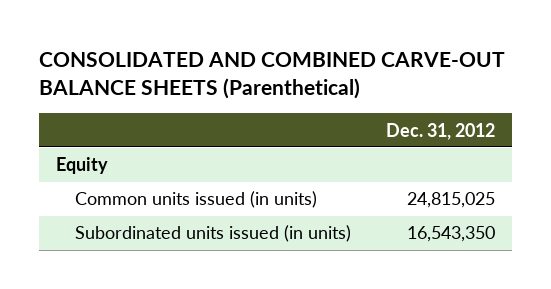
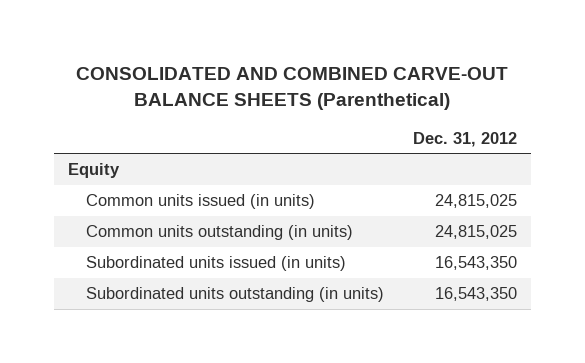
+ Common units outstanding (in units) | 24,815,025
+ Subordinated units outstanding (in units) | 16,543,350

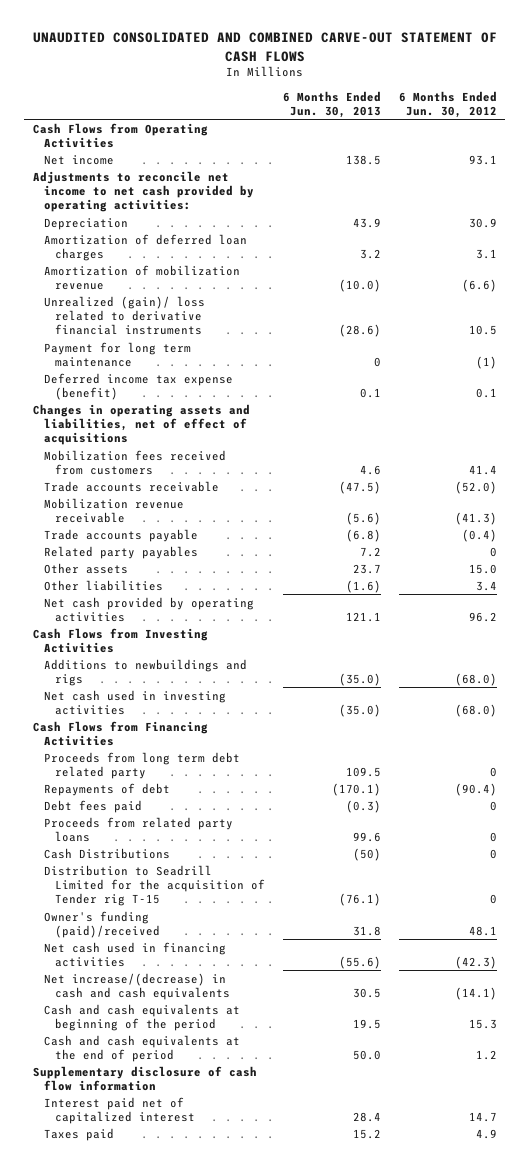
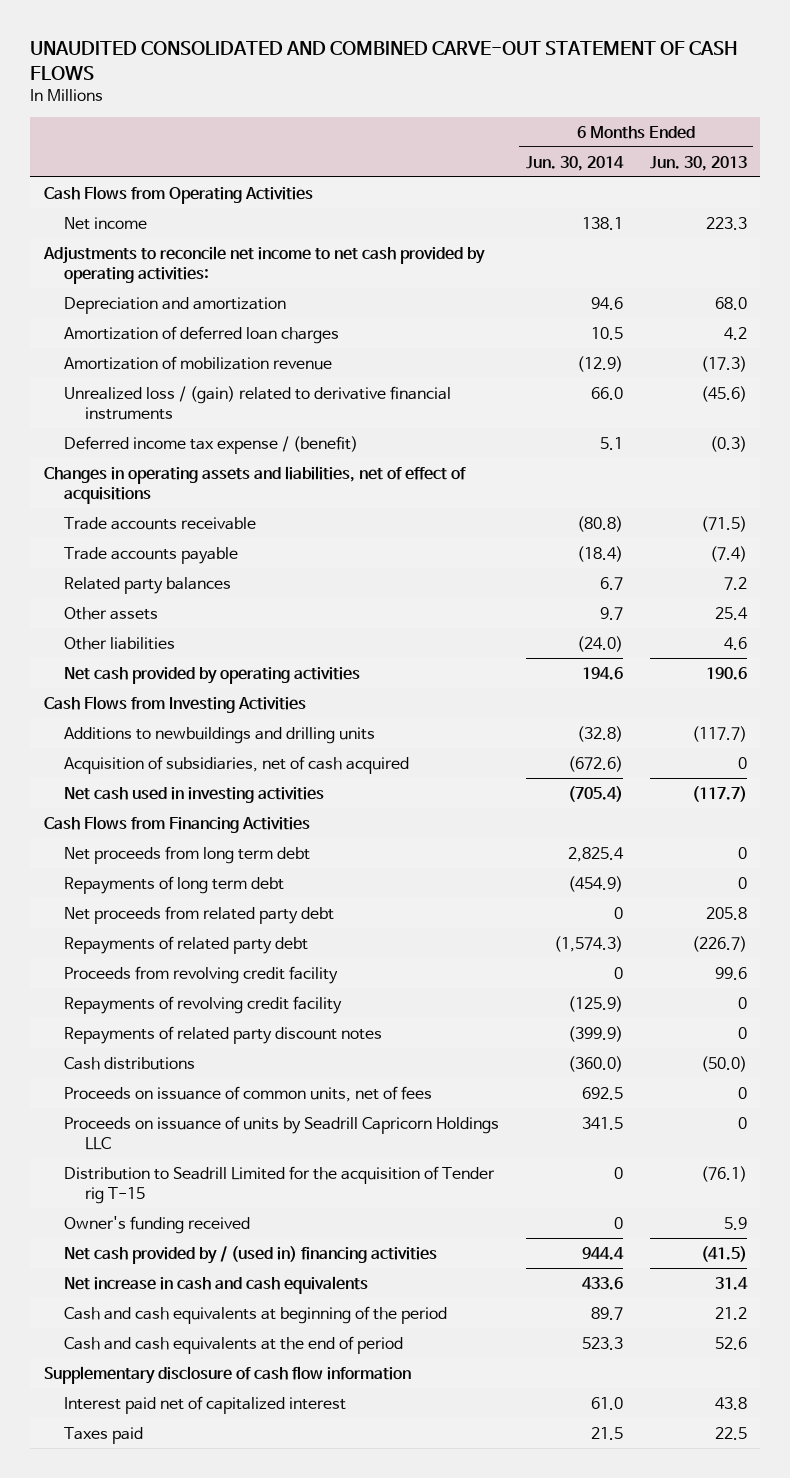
- | 6 Months Ended Jun. 30, 2013 | 6 Months Ended Jun. 30, 2012
+ | 6 Months Ended Jun. 30, 2014 | 6 Months Ended Jun. 30, 2013
- Net income | 138.5 | 93.1
+ Net income | 138.1 | 223.3
- Depreciation | 43.9 | 30.9
- Amortization of deferred loan charges | 3.2 | 3.1
- Amortization of mobilization revenue | (10.0) | (6.6)
- Unrealized (gain)/ loss related to derivative financial instruments | (28.6) | 10.5
- Payment for long term maintenance | 0 | (1)
- Deferred income tax expense (benefit) | 0.1 | 0.1
+ Depreciation and amortization | 94.6 | 68.0
+ Amortization of deferred loan charges | 10.5 | 4.2
+ Amortization of mobilization revenue | (12.9) | (17.3)
+ Unrealized loss / (gain) related to derivative financial instruments | 66.0 | (45.6)
+ Deferred income tax expense / (benefit) | 5.1 | (0.3)
- Mobilization fees received from customers | 4.6 | 41.4
- Trade accounts receivable | (47.5) | (52.0)
- Mobilization revenue receivable | (5.6) | (41.3)
- Trade accounts payable | (6.8) | (0.4)
- Related party payables | 7.2 | 0
- Other assets | 23.7 | 15.0
- Other liabilities | (1.6) | 3.4
- Net cash provided by operating activities | 121.1 | 96.2
+ Trade accounts receivable | (80.8) | (71.5)
+ Trade accounts payable | (18.4) | (7.4)
+ Related party balances | 6.7 | 7.2
+ Other assets | 9.7 | 25.4
+ Other liabilities | (24.0) | 4.6
+ Net cash provided by operating activities | 194.6 | 190.6
- Additions to newbuildings and rigs | (35.0) | (68.0)
- Net cash used in investing activities | (35.0) | (68.0)
+ Additions to newbuildings and drilling units | (32.8) | (117.7)
+ Acquisition of subsidiaries, net of cash acquired | (672.6) | 0
+ Net cash used in investing activities | (705.4) | (117.7)
- Proceeds from long term debt related party | 109.5 | 0
- Repayments of debt | (170.1) | (90.4)
- Debt fees paid | (0.3) | 0
- Proceeds from related party loans | 99.6 | 0
- Cash Distributions | (50) | 0
+ Net proceeds from long term debt | 2,825.4 | 0
+ Repayments of long term debt | (454.9) | 0
+ Net proceeds from related party debt | 0 | 205.8
+ Repayments of related party debt | (1,574.3) | (226.7)
+ Proceeds from revolving credit facility | 0 | 99.6
+ Repayments of revolving credit facility | (125.9) | 0
+ Repayments of related party discount notes | (399.9) | 0
+ Cash distributions | (360.0) | (50.0)
+ Proceeds on issuance of common units, net of fees | 692.5 | 0
+ Proceeds on issuance of units by Seadrill Capricorn Holdings LLC | 341.5 | 0
- Owner's funding (paid)/received | 31.8 | 48.1
- Net cash used in financing activities | (55.6) | (42.3)
- Net increase/(decrease) in cash and cash equivalents | 30.5 | (14.1)
- Cash and cash equivalents at beginning of the period | 19.5 | 15.3
- Cash and cash equivalents at the end of period | 50.0 | 1.2
+ Owner's funding received | 0 | 5.9
+ Net cash provided by / (used in) financing activities | 944.4 | (41.5)
+ Net increase in cash and cash equivalents | 433.6 | 31.4
+ Cash and cash equivalents at beginning of the period | 89.7 | 21.2
+ Cash and cash equivalents at the end of period | 523.3 | 52.6
- Interest paid net of capitalized interest | 28.4 | 14.7
- Taxes paid | 15.2 | 4.9
+ Interest paid net of capitalized interest | 61.0 | 43.8
+ Taxes paid | 21.5 | 22.5

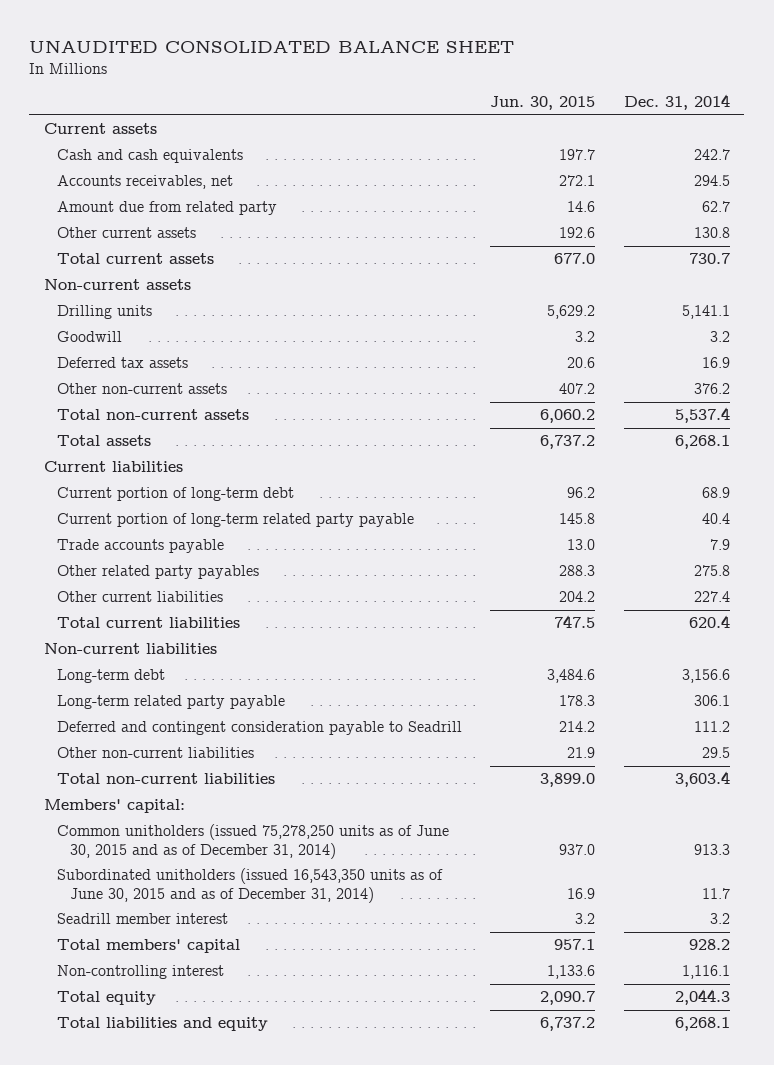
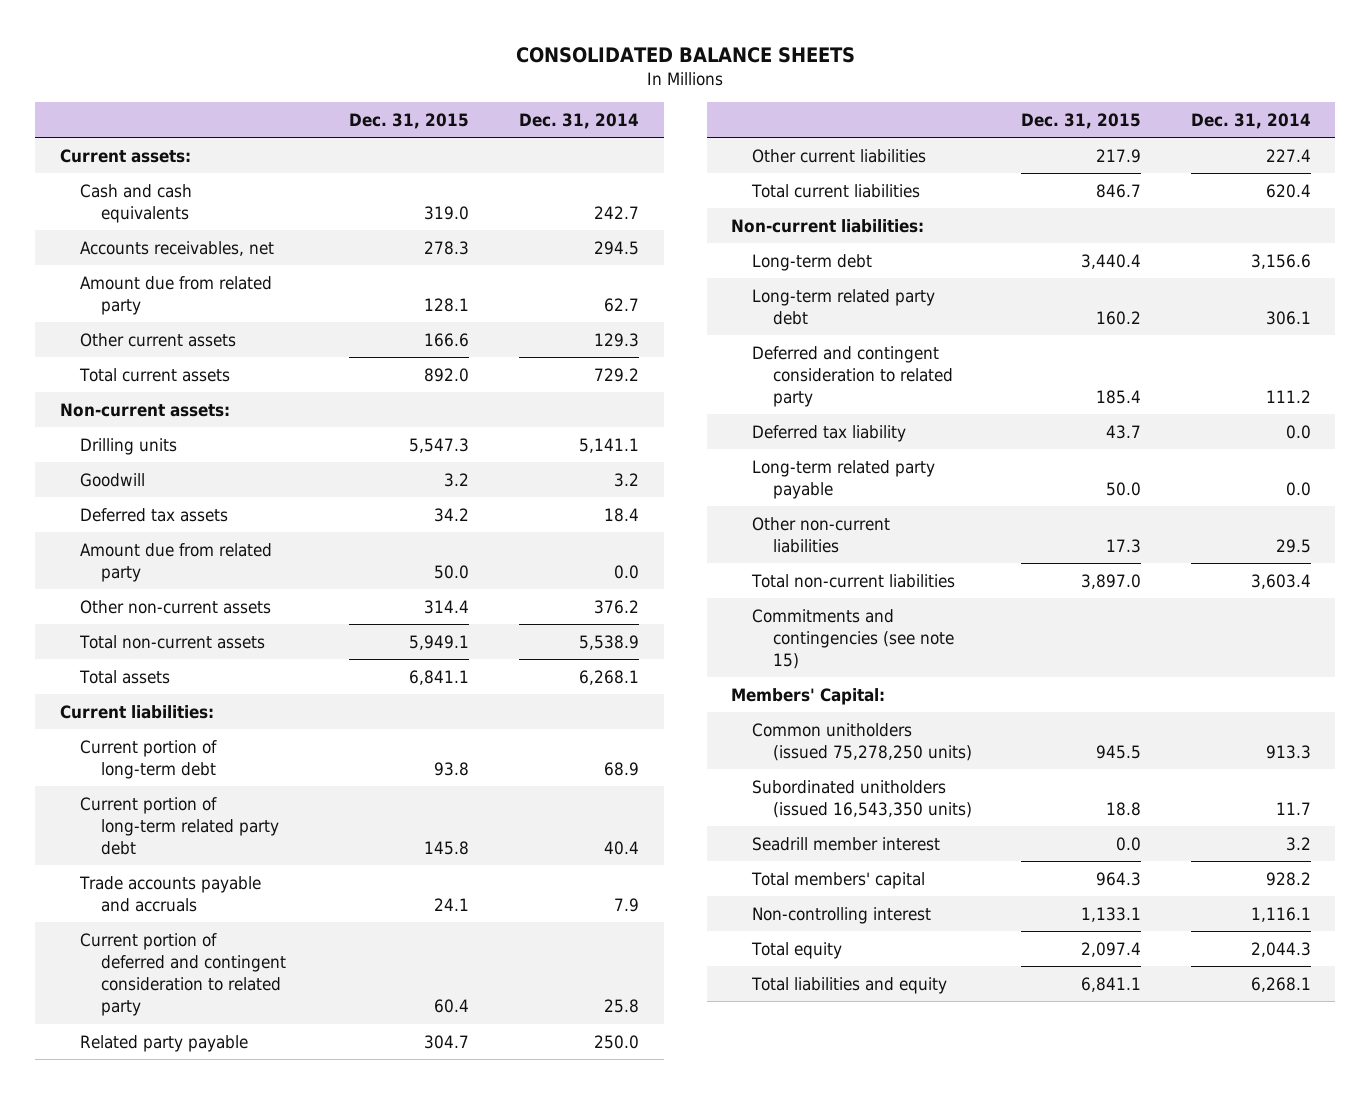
- UNAUDITED CONSOLIDATED BALANCE SHEET
+ CONSOLIDATED BALANCE SHEETS
- | Jun. 30, 2015 | Dec. 31, 2014
+ | Dec. 31, 2015 | Dec. 31, 2014
- Current assets
+ Current assets:
- Other current assets | 192.6 | 130.8
- Total current assets | 677.0 | 730.7
- Non-current assets
+ Other current assets | 166.6 | 129.3
+ Total current assets | 892.0 | 729.2
+ Non-current assets:
- Deferred tax assets | 20.6 | 16.9
+ Deferred tax assets | 34.2 | 18.4
+ Amount due from related party | 50.0 | 0.0
- Total non-current assets | 6,060.2 | 5,537.4
+ Total non-current assets | 5,949.1 | 5,538.9
- Current liabilities
+ Current liabilities:
- Current portion of long-term related party payable | 145.8 | 40.4
- Trade accounts payable | 13.0 | 7.9
- Other related party payables | 288.3 | 275.8
+ Current portion of long-term related party debt | 145.8 | 40.4
+ Trade accounts payable and accruals | 24.1 | 7.9
+ Current portion of deferred and contingent consideration to related party | 60.4 | 25.8
+ Related party payable | 304.7 | 250.0
- Non-current liabilities
+ Non-current liabilities:
- Long-term related party payable | 178.3 | 306.1
- Deferred and contingent consideration payable to Seadrill | 214.2 | 111.2
+ Long-term related party debt | 160.2 | 306.1
+ Deferred and contingent consideration to related party | 185.4 | 111.2
+ Deferred tax liability | 43.7 | 0.0
+ Long-term related party payable | 50.0 | 0.0
- Members' capital:
- Common unitholders (issued 75,278,250 units as of June 30, 2015 and as of December 31, 2014) | 937.0 | 913.3
- Subordinated unitholders (issued 16,543,350 units as of June 30, 2015 and as of December 31, 2014) | 16.9 | 11.7
+ Commitments and contingencies (see note 15)
+ Members' Capital:
+ Common unitholders (issued 75,278,250 units) | 945.5 | 913.3
+ Subordinated unitholders (issued 16,543,350 units) | 18.8 | 11.7

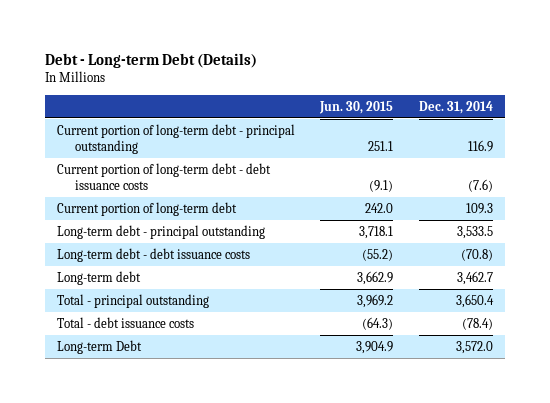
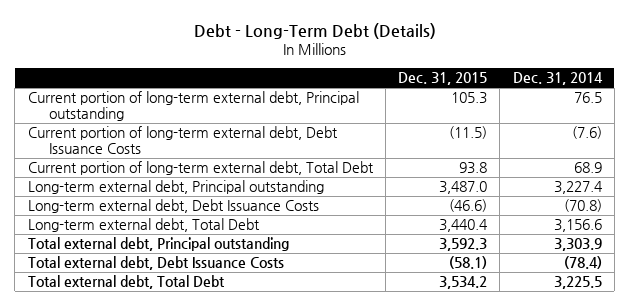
- Debt - Long-term Debt (Details)
+ Debt - Long-Term Debt (Details)
- | Jun. 30, 2015 | Dec. 31, 2014
+ | Dec. 31, 2015 | Dec. 31, 2014
- Current portion of long-term debt - principal outstanding | 251.1 | 116.9
- Current portion of long-term debt - debt issuance costs | (9.1) | (7.6)
- Current portion of long-term debt | 242.0 | 109.3
- Long-term debt - principal outstanding | 3,718.1 | 3,533.5
- Long-term debt - debt issuance costs | (55.2) | (70.8)
- Long-term debt | 3,662.9 | 3,462.7
- Total - principal outstanding | 3,969.2 | 3,650.4
- Total - debt issuance costs | (64.3) | (78.4)
- Long-term Debt | 3,904.9 | 3,572.0
+ Current portion of long-term external debt, Principal outstanding | 105.3 | 76.5
+ Current portion of long-term external debt, Debt Issuance Costs | (11.5) | (7.6)
+ Current portion of long-term external debt, Total Debt | 93.8 | 68.9
+ Long-term external debt, Principal outstanding | 3,487.0 | 3,227.4
+ Long-term external debt, Debt Issuance Costs | (46.6) | (70.8)
+ Long-term external debt, Total Debt | 3,440.4 | 3,156.6
+ Total external debt, Principal outstanding | 3,592.3 | 3,303.9
+ Total external debt, Debt Issuance Costs | (58.1) | (78.4)
+ Total external debt, Total Debt | 3,534.2 | 3,225.5

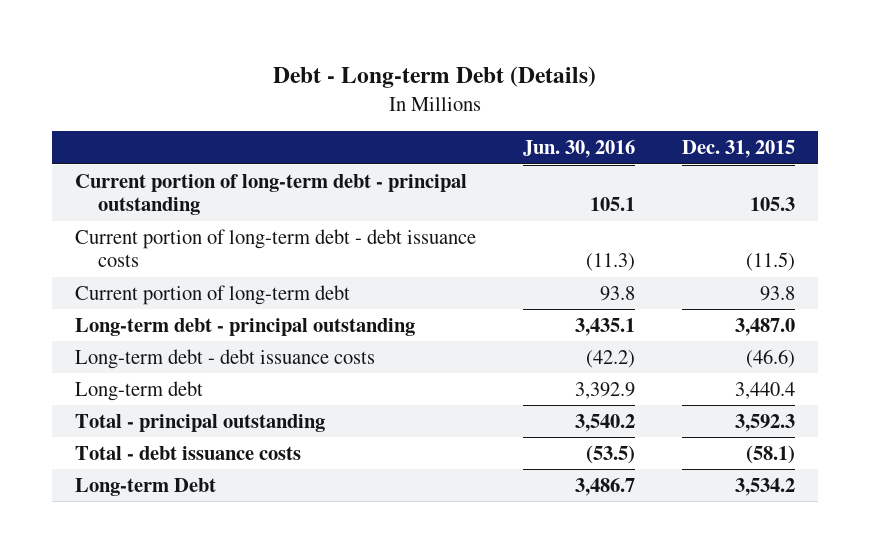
- Debt - Long-Term Debt (Details)
+ Debt - Long-term Debt (Details)
- | Dec. 31, 2015 | Dec. 31, 2014
+ | Jun. 30, 2016 | Dec. 31, 2015
- Current portion of long-term external debt, Principal outstanding | 105.3 | 76.5
- Current portion of long-term external debt, Debt Issuance Costs | (11.5) | (7.6)
- Current portion of long-term external debt, Total Debt | 93.8 | 68.9
- Long-term external debt, Principal outstanding | 3,487.0 | 3,227.4
- Long-term external debt, Debt Issuance Costs | (46.6) | (70.8)
- Long-term external debt, Total Debt | 3,440.4 | 3,156.6
- Total external debt, Principal outstanding | 3,592.3 | 3,303.9
- Total external debt, Debt Issuance Costs | (58.1) | (78.4)
- Total external debt, Total Debt | 3,534.2 | 3,225.5
+ Current portion of long-term debt - principal outstanding | 105.1 | 105.3
+ Current portion of long-term debt - debt issuance costs | (11.3) | (11.5)
+ Current portion of long-term debt | 93.8 | 93.8
+ Long-term debt - principal outstanding | 3,435.1 | 3,487.0
+ Long-term debt - debt issuance costs | (42.2) | (46.6)
+ Long-term debt | 3,392.9 | 3,440.4
+ Total - principal outstanding | 3,540.2 | 3,592.3
+ Total - debt issuance costs | (53.5) | (58.1)
+ Long-term Debt | 3,486.7 | 3,534.2

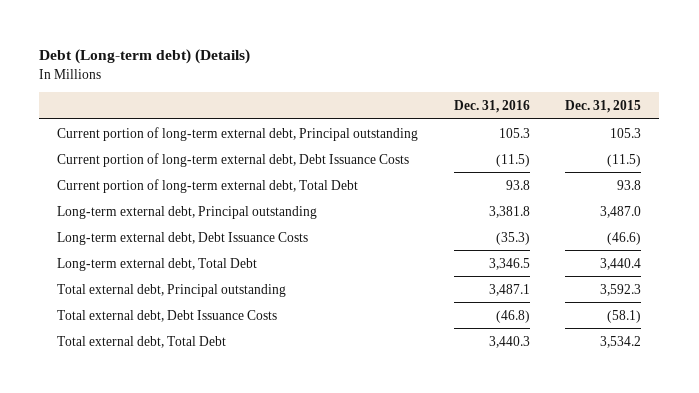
- Debt - Long-term Debt (Details)
+ Debt (Long-term debt) (Details)
- | Jun. 30, 2016 | Dec. 31, 2015
+ | Dec. 31, 2016 | Dec. 31, 2015
- Current portion of long-term debt - principal outstanding | 105.1 | 105.3
- Current portion of long-term debt - debt issuance costs | (11.3) | (11.5)
- Current portion of long-term debt | 93.8 | 93.8
- Long-term debt - principal outstanding | 3,435.1 | 3,487.0
- Long-term debt - debt issuance costs | (42.2) | (46.6)
- Long-term debt | 3,392.9 | 3,440.4
- Total - principal outstanding | 3,540.2 | 3,592.3
- Total - debt issuance costs | (53.5) | (58.1)
- Long-term Debt | 3,486.7 | 3,534.2
+ Current portion of long-term external debt, Principal outstanding | 105.3 | 105.3
+ Current portion of long-term external debt, Debt Issuance Costs | (11.5) | (11.5)
+ Current portion of long-term external debt, Total Debt | 93.8 | 93.8
+ Long-term external debt, Principal outstanding | 3,381.8 | 3,487.0
+ Long-term external debt, Debt Issuance Costs | (35.3) | (46.6)
+ Long-term external debt, Total Debt | 3,346.5 | 3,440.4
+ Total external debt, Principal outstanding | 3,487.1 | 3,592.3
+ Total external debt, Debt Issuance Costs | (46.8) | (58.1)
+ Total external debt, Total Debt | 3,440.3 | 3,534.2

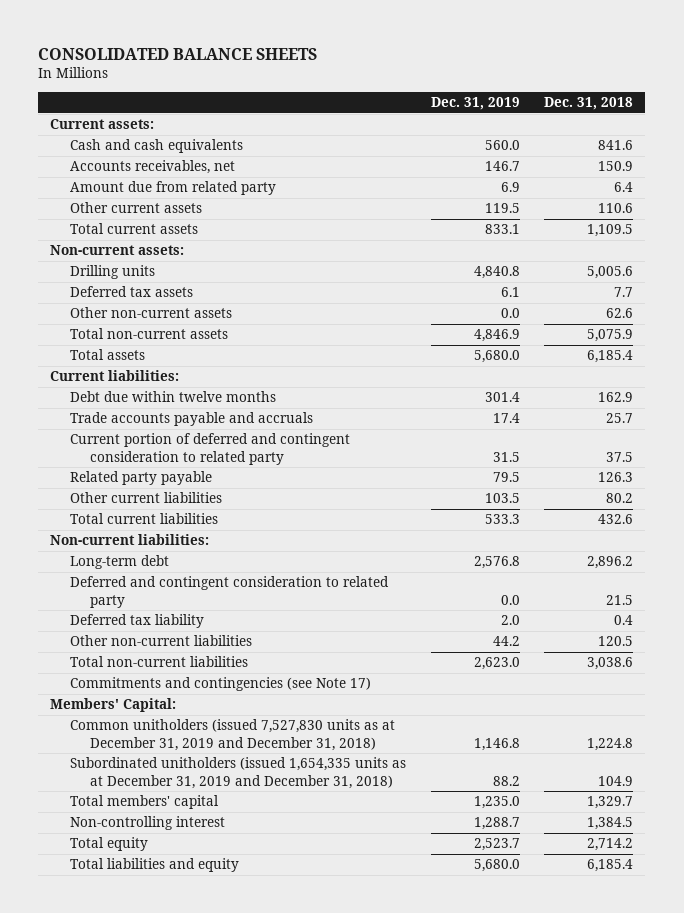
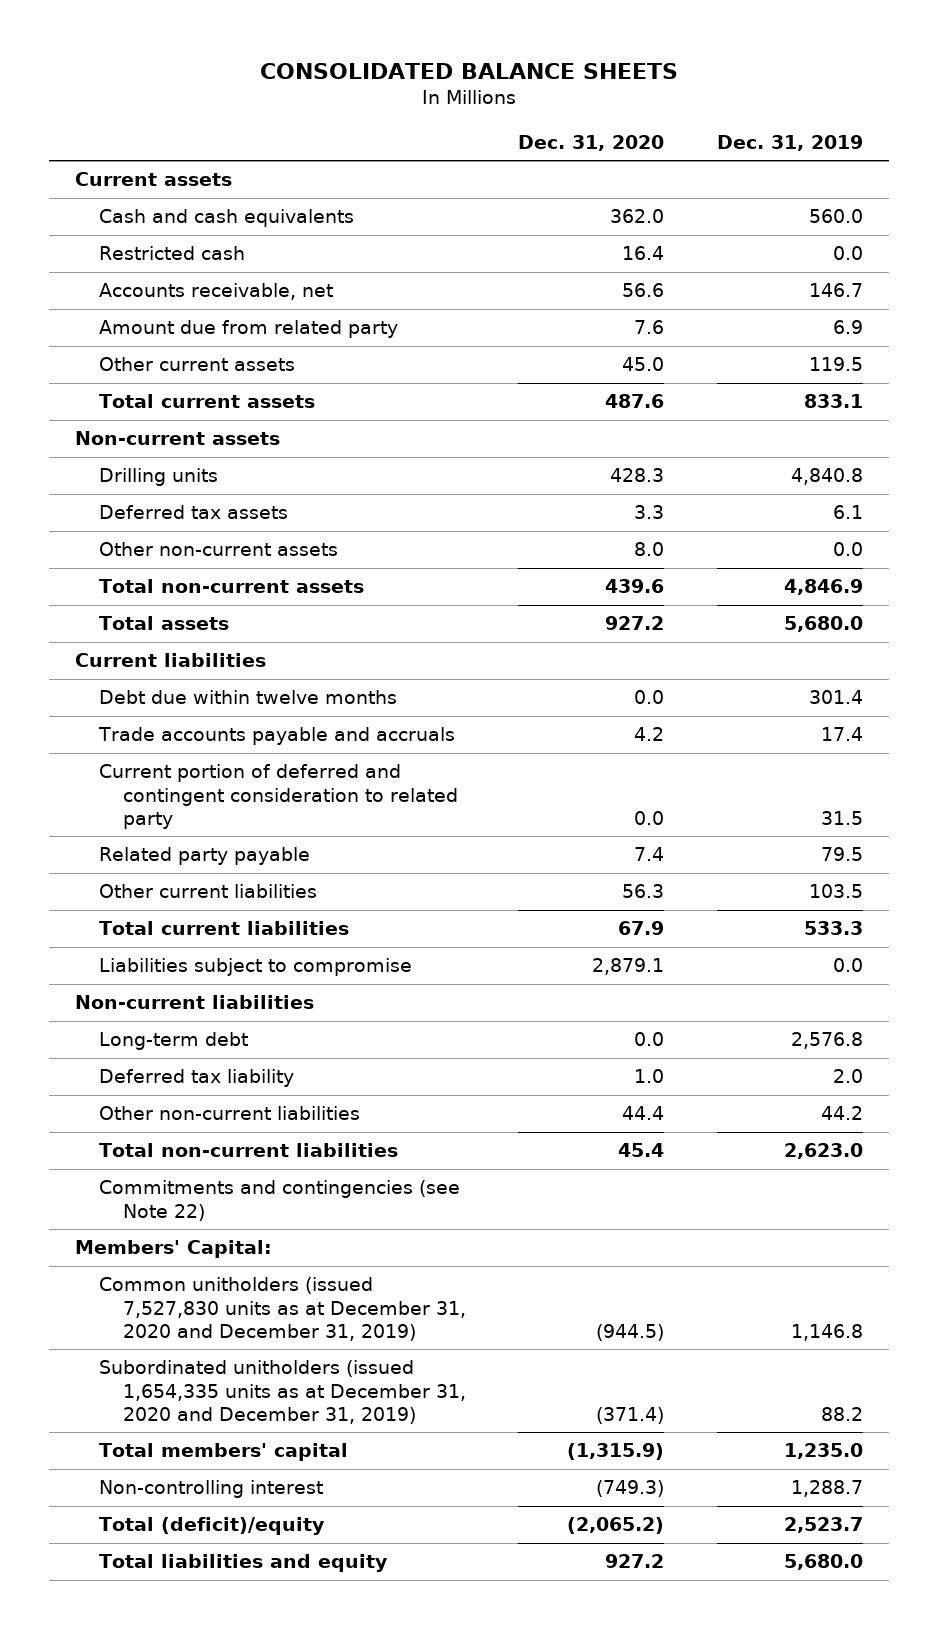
- | Dec. 31, 2019 | Dec. 31, 2018
+ | Dec. 31, 2020 | Dec. 31, 2019
- Current assets:
+ Current assets
- Accounts receivables, net | 146.7 | 150.9
+ Restricted cash | 16.4 | 0.0
+ Accounts receivable, net | 56.6 | 146.7
- Non-current assets:
+ Non-current assets
- Current liabilities:
+ Current liabilities
- Non-current liabilities:
+ Liabilities subject to compromise | 2,879.1 | 0.0
+ Non-current liabilities
- Deferred and contingent consideration to related party | 0.0 | 21.5
- Commitments and contingencies (see Note 17)
+ Commitments and contingencies (see Note 22)
- Common unitholders (issued 7,527,830 units as at December 31, 2019 and December 31, 2018) | 1,146.8 | 1,224.8
- Subordinated unitholders (issued 1,654,335 units as at December 31, 2019 and December 31, 2018) | 88.2 | 104.9
+ Common unitholders (issued 7,527,830 units as at December 31, 2020 and December 31, 2019) | (944.5) | 1,146.8
+ Subordinated unitholders (issued 1,654,335 units as at December 31, 2020 and December 31, 2019) | (371.4) | 88.2
- Total equity | 2,523.7 | 2,714.2
+ Total (deficit)/equity | (2,065.2) | 2,523.7

